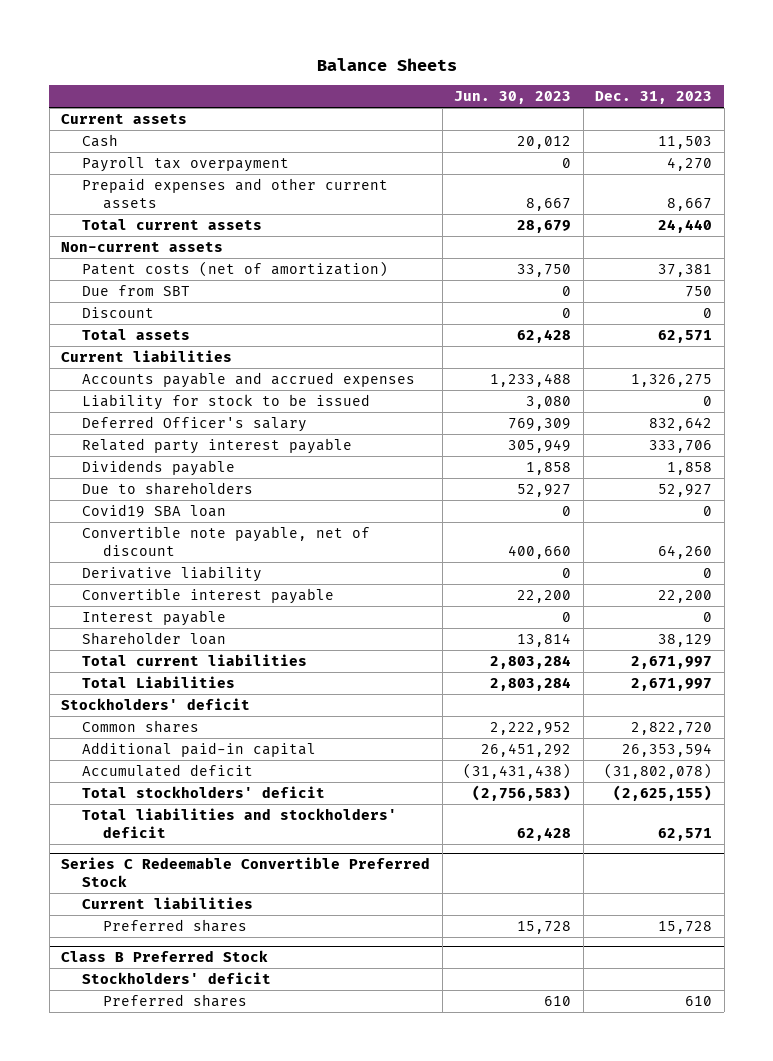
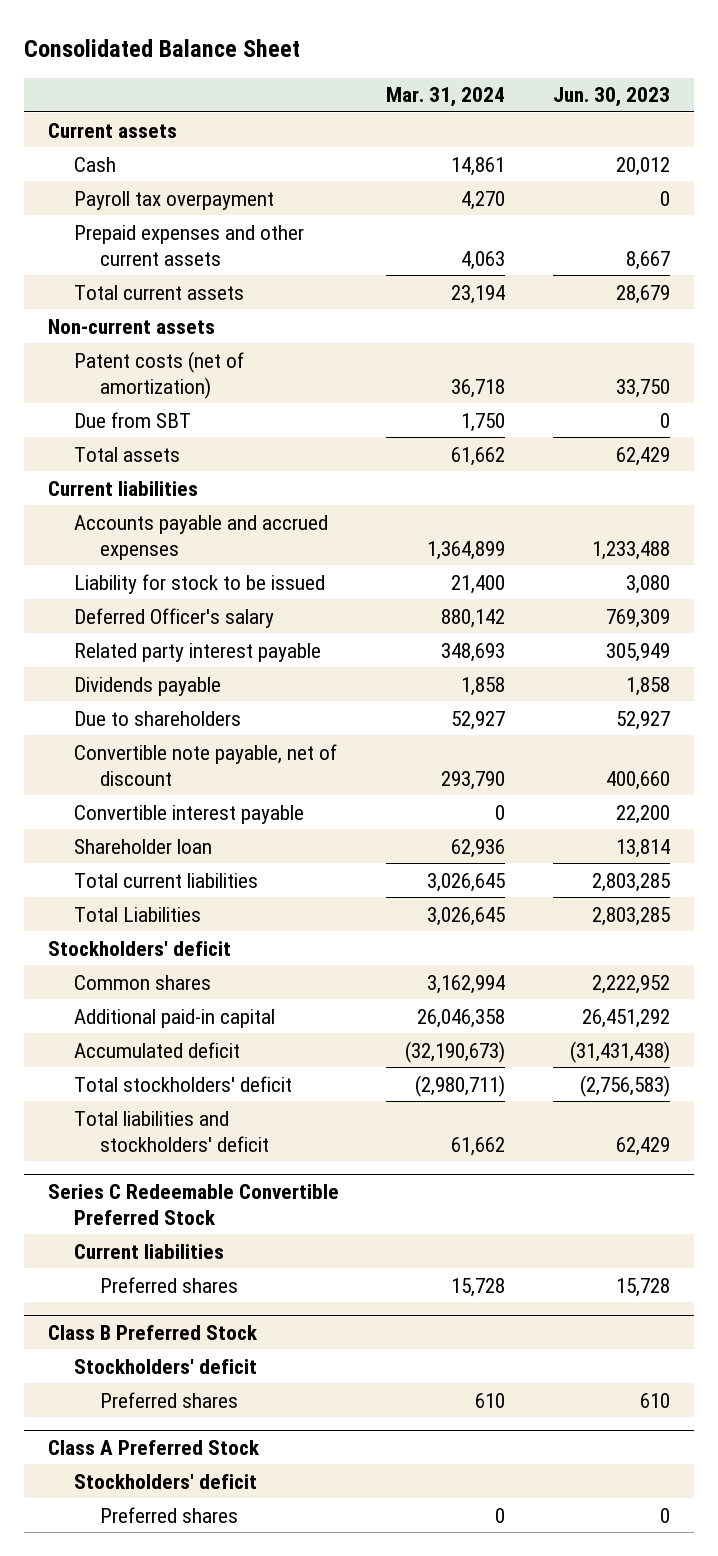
- Balance Sheets
+ Consolidated Balance Sheet
- | Jun. 30, 2023 | Dec. 31, 2023
+ | Mar. 31, 2024 | Jun. 30, 2023
- Discount | 0 | 0
- Total assets | 62,428 | 62,571
+ Total assets | 61,662 | 62,429
- Covid19 SBA loan | 0 | 0
- Derivative liability | 0 | 0
- Interest payable | 0 | 0
- Total current liabilities | 2,803,284 | 2,671,997
- Total Liabilities | 2,803,284 | 2,671,997
+ Total current liabilities | 3,026,645 | 2,803,285
+ Total Liabilities | 3,026,645 | 2,803,285
- Total liabilities and stockholders' deficit | 62,428 | 62,571
+ Total liabilities and stockholders' deficit | 61,662 | 62,429
+ Class A Preferred Stock
+ Stockholders' deficit
+ Preferred shares | 0 | 0

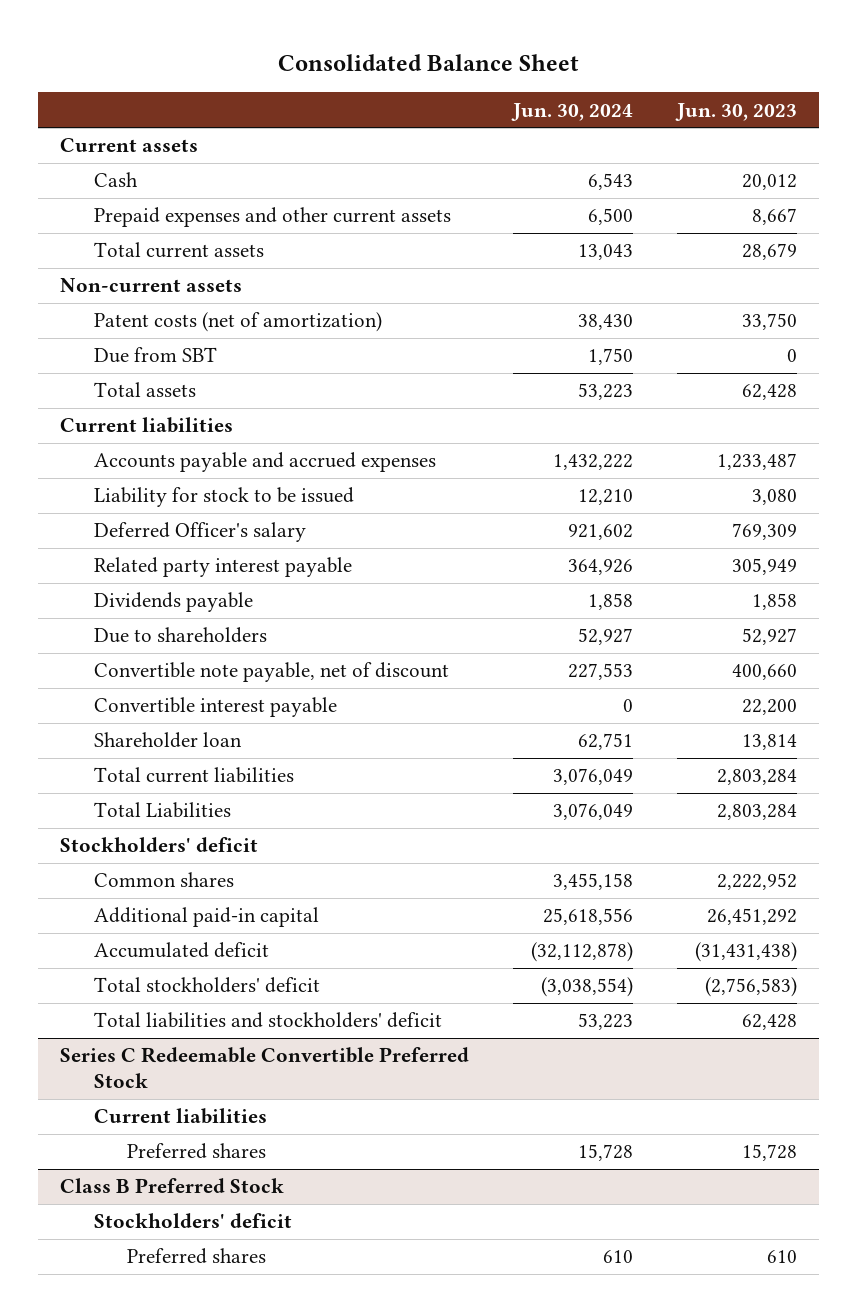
- | Mar. 31, 2024 | Jun. 30, 2023
+ | Jun. 30, 2024 | Jun. 30, 2023
- Payroll tax overpayment | 4,270 | 0
- Total assets | 61,662 | 62,429
+ Total assets | 53,223 | 62,428
- Accounts payable and accrued expenses | 1,364,899 | 1,233,488
+ Accounts payable and accrued expenses | 1,432,222 | 1,233,487
- Total current liabilities | 3,026,645 | 2,803,285
- Total Liabilities | 3,026,645 | 2,803,285
+ Total current liabilities | 3,076,049 | 2,803,284
+ Total Liabilities | 3,076,049 | 2,803,284
- Total liabilities and stockholders' deficit | 61,662 | 62,429
+ Total liabilities and stockholders' deficit | 53,223 | 62,428
- Class A Preferred Stock
- Stockholders' deficit
- Preferred shares | 0 | 0

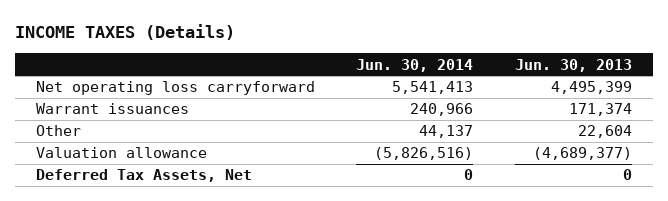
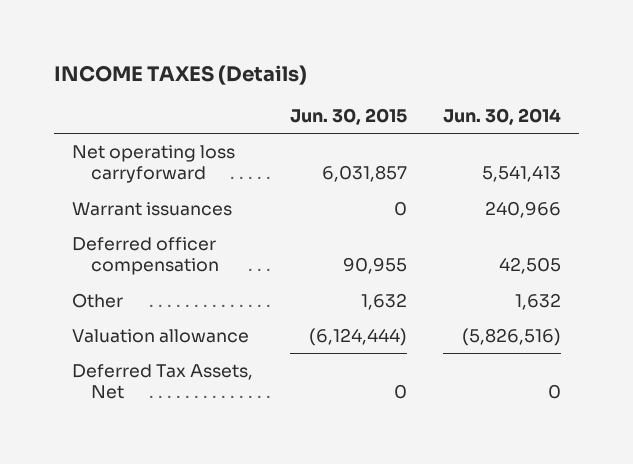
- | Jun. 30, 2014 | Jun. 30, 2013
+ | Jun. 30, 2015 | Jun. 30, 2014
- Other | 44,137 | 22,604
+ Deferred officer compensation | 90,955 | 42,505
+ Other | 1,632 | 1,632

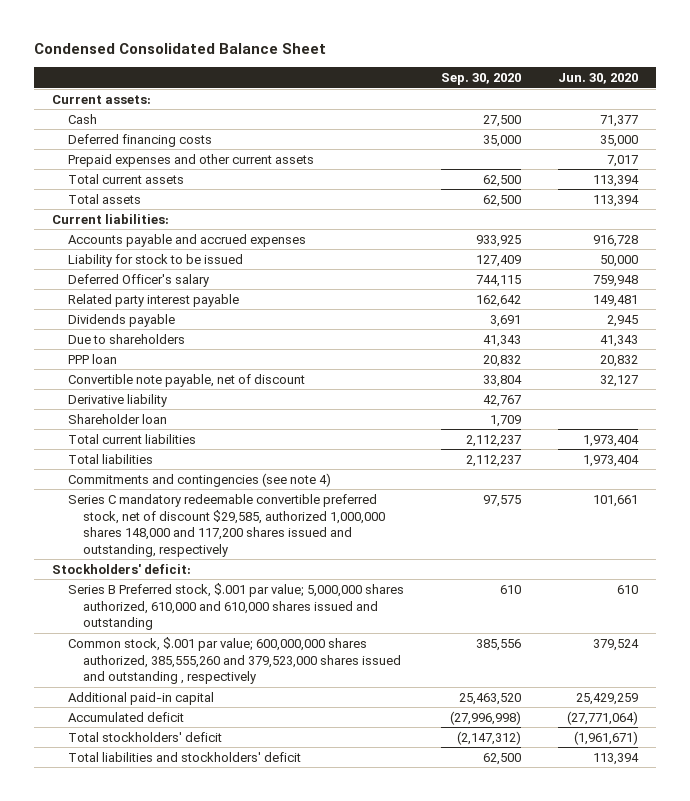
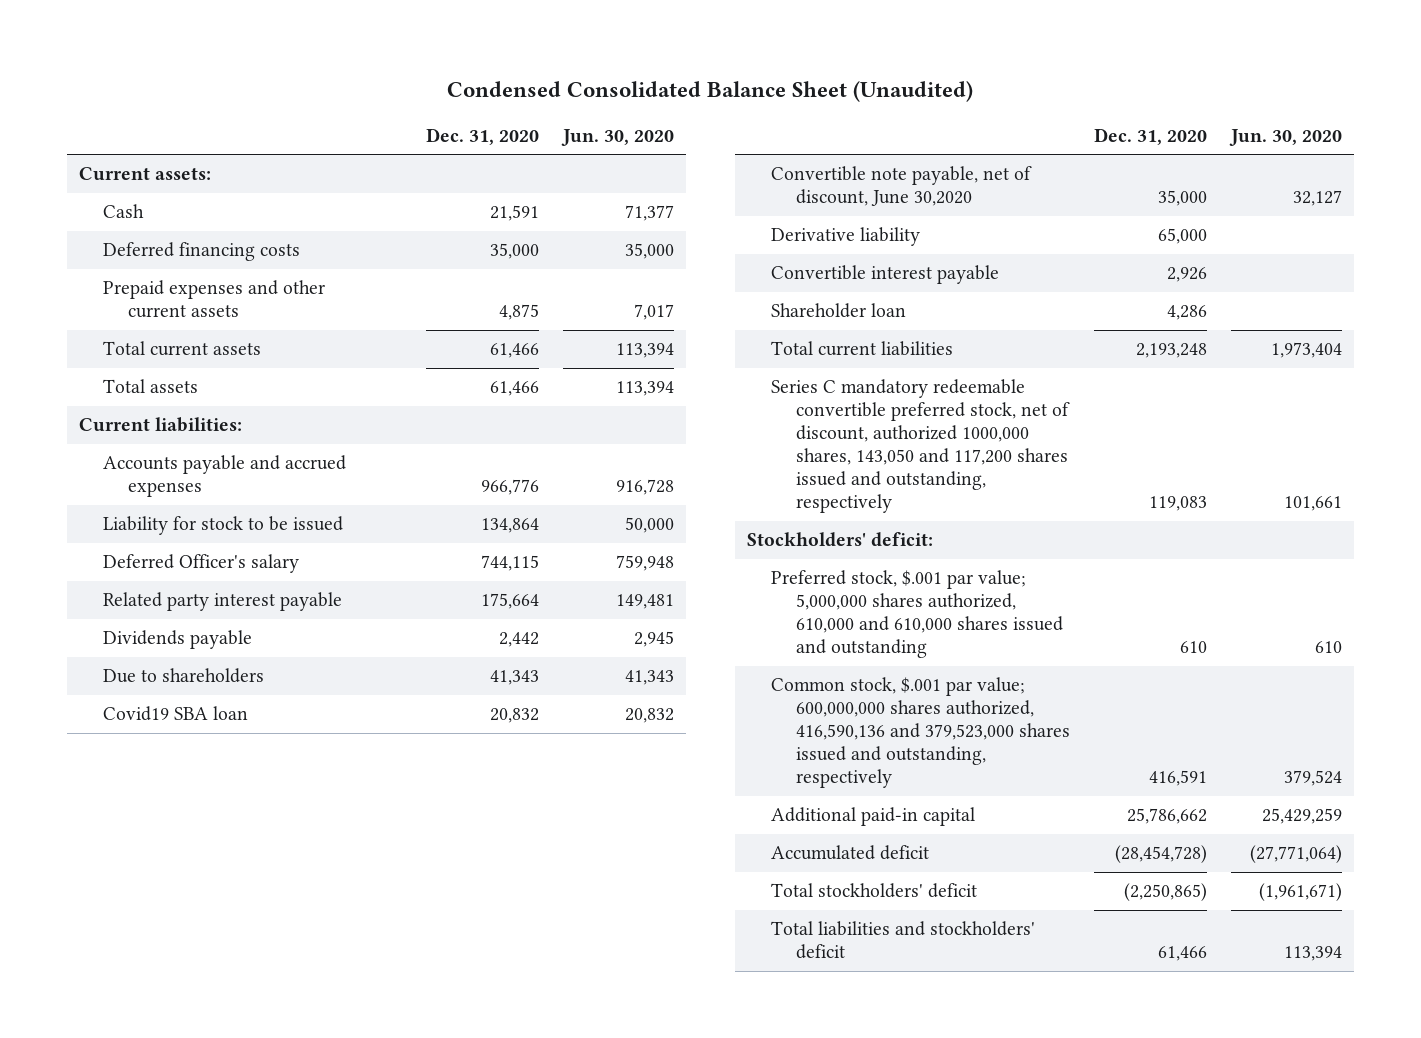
- Condensed Consolidated Balance Sheet
+ Condensed Consolidated Balance Sheet (Unaudited)
- | Sep. 30, 2020 | Jun. 30, 2020
+ | Dec. 31, 2020 | Jun. 30, 2020
- PPP loan | 20,832 | 20,832
- Convertible note payable, net of discount | 33,804 | 32,127
+ Covid19 SBA loan | 20,832 | 20,832
+ Convertible note payable, net of discount, June 30,2020 | 35,000 | 32,127
+ Convertible interest payable | 2,926 |
- Total liabilities | 2,112,237 | 1,973,404
- Commitments and contingencies (see note 4)
- Series C mandatory redeemable convertible preferred stock, net of discount $29,585, authorized 1,000,000 shares 148,000 and 117,200 shares issued and outstanding, respectively | 97,575 | 101,661
+ Series C mandatory redeemable convertible preferred stock, net of discount, authorized 1000,000 shares, 143,050 and 117,200 shares issued and outstanding, respectively | 119,083 | 101,661
- Series B Preferred stock, $.001 par value; 5,000,000 shares authorized, 610,000 and 610,000 shares issued and outstanding | 610 | 610
- Common stock, $.001 par value; 600,000,000 shares authorized, 385,555,260 and 379,523,000 shares issued and outstanding , respectively | 385,556 | 379,524
+ Preferred stock, $.001 par value; 5,000,000 shares authorized, 610,000 and 610,000 shares issued and outstanding | 610 | 610
+ Common stock, $.001 par value; 600,000,000 shares authorized, 416,590,136 and 379,523,000 shares issued and outstanding, respectively | 416,591 | 379,524

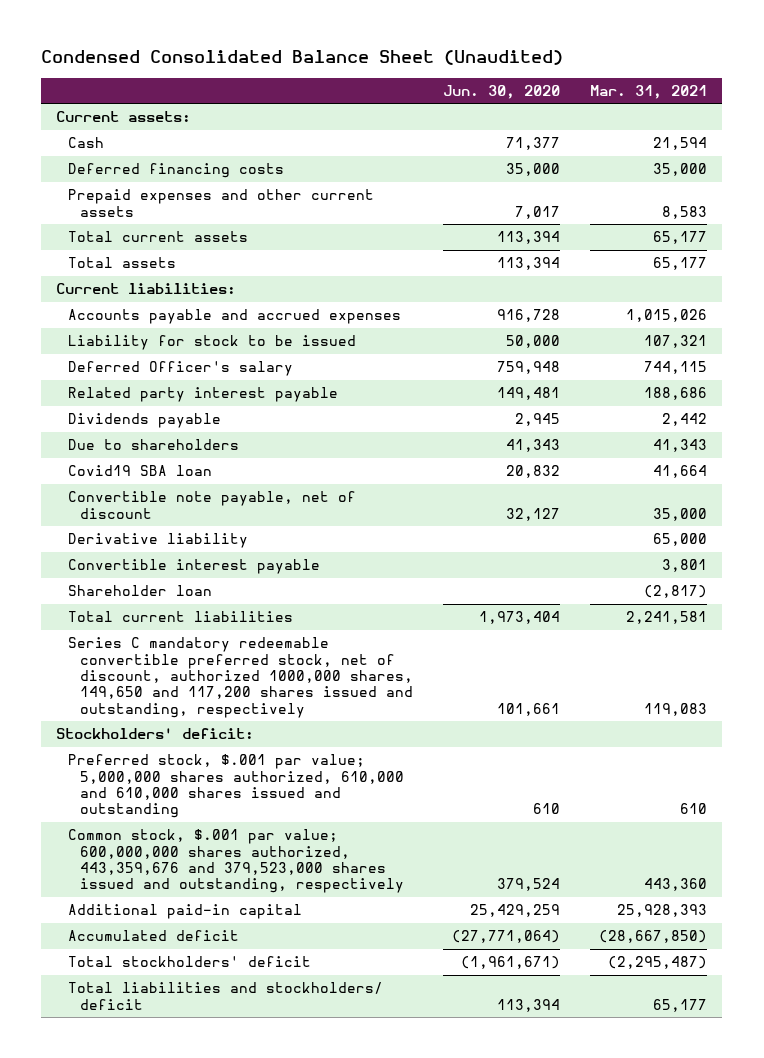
- | Dec. 31, 2020 | Jun. 30, 2020
+ | Jun. 30, 2020 | Mar. 31, 2021
- Convertible note payable, net of discount, June 30,2020 | 35,000 | 32,127
+ Convertible note payable, net of discount | 32,127 | 35,000
- Series C mandatory redeemable convertible preferred stock, net of discount, authorized 1000,000 shares, 143,050 and 117,200 shares issued and outstanding, respectively | 119,083 | 101,661
+ Series C mandatory redeemable convertible preferred stock, net of discount, authorized 1000,000 shares, 149,650 and 117,200 shares issued and outstanding, respectively | 101,661 | 119,083
- Common stock, $.001 par value; 600,000,000 shares authorized, 416,590,136 and 379,523,000 shares issued and outstanding, respectively | 416,591 | 379,524
+ Common stock, $.001 par value; 600,000,000 shares authorized, 443,359,676 and 379,523,000 shares issued and outstanding, respectively | 379,524 | 443,360
- Total liabilities and stockholders' deficit | 61,466 | 113,394
+ Total liabilities and stockholders/ deficit | 113,394 | 65,177

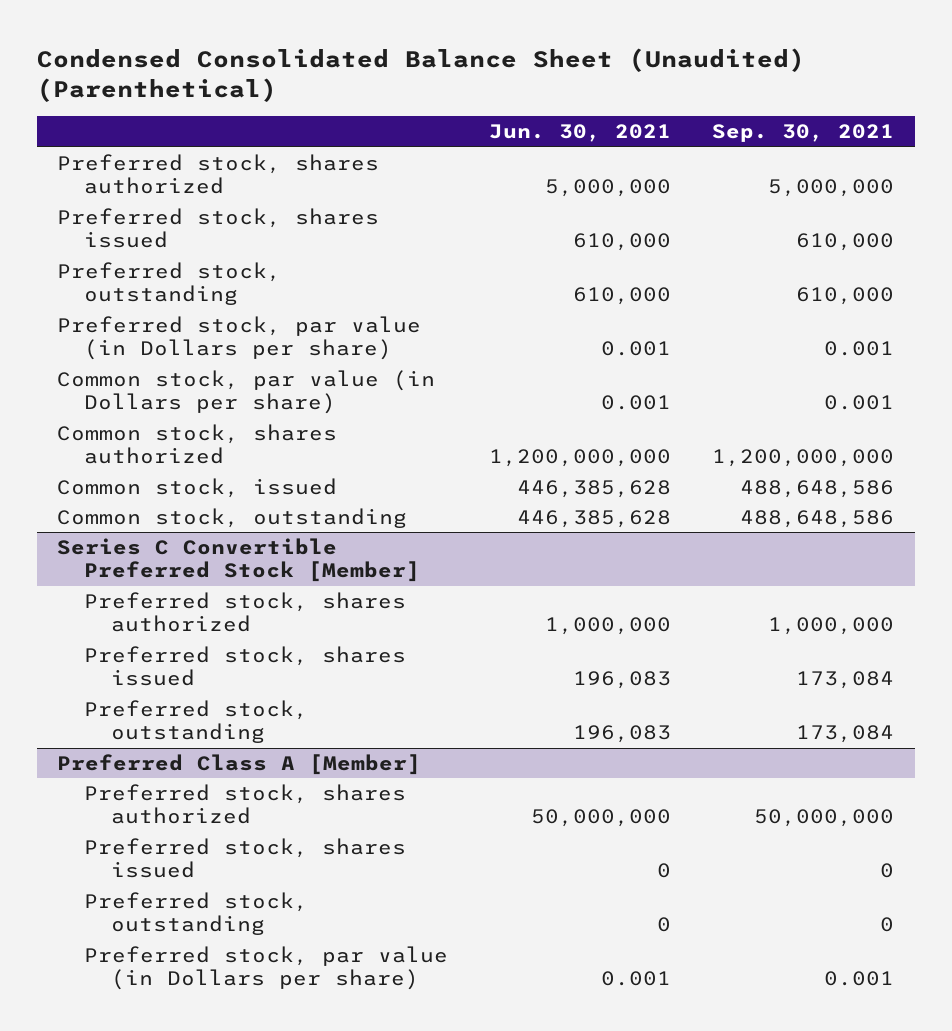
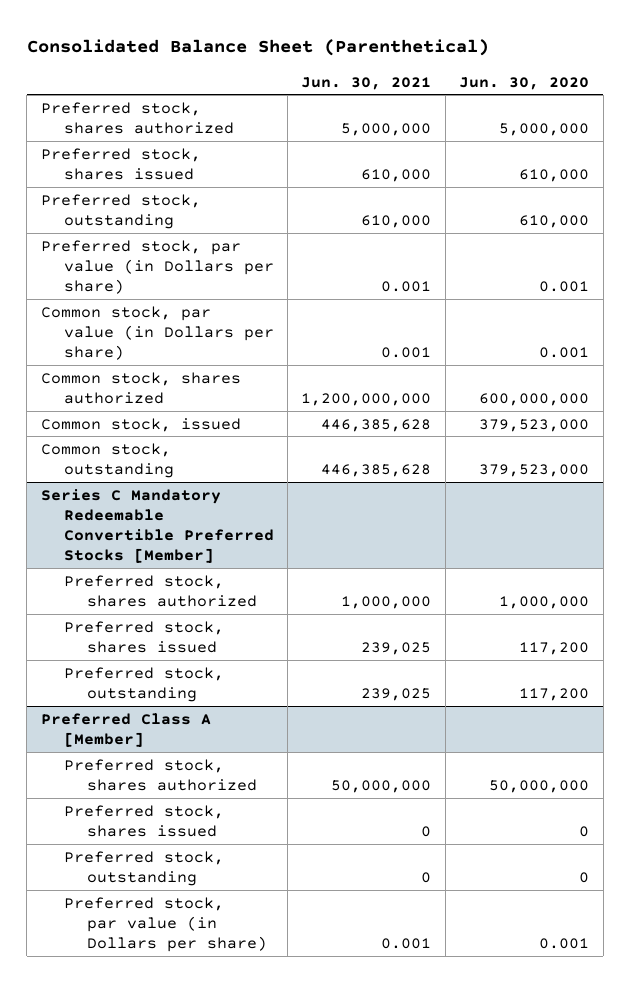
- Condensed Consolidated Balance Sheet (Unaudited) (Parenthetical)
+ Consolidated Balance Sheet (Parenthetical)
- | Jun. 30, 2021 | Sep. 30, 2021
+ | Jun. 30, 2021 | Jun. 30, 2020
- Series C Convertible Preferred Stock [Member]
+ Series C Mandatory Redeemable Convertible Preferred Stocks [Member]
- Preferred stock, shares issued | 196,083 | 173,084
- Preferred stock, outstanding | 196,083 | 173,084
+ Preferred stock, shares issued | 239,025 | 117,200
+ Preferred stock, outstanding | 239,025 | 117,200

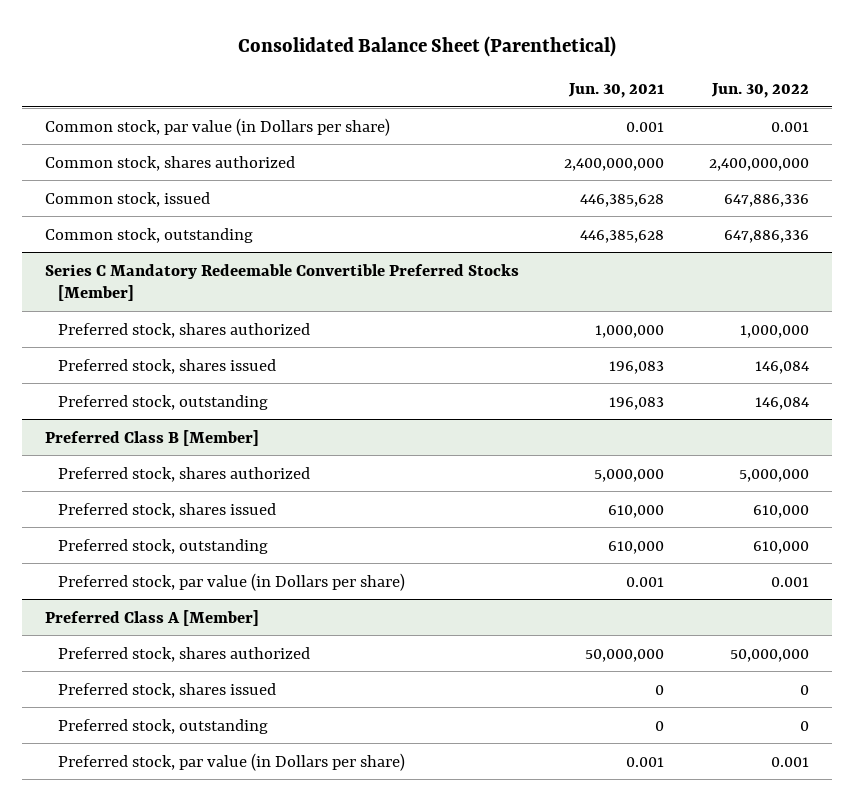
- | Jun. 30, 2021 | Jun. 30, 2020
+ | Jun. 30, 2021 | Jun. 30, 2022
- Preferred stock, shares authorized | 5,000,000 | 5,000,000
- Preferred stock, shares issued | 610,000 | 610,000
- Preferred stock, outstanding | 610,000 | 610,000
- Preferred stock, par value (in Dollars per share) | 0.001 | 0.001
- Common stock, shares authorized | 1,200,000,000 | 600,000,000
+ Common stock, shares authorized | 2,400,000,000 | 2,400,000,000
@ Series C Mandatory Redeemable Convertible Preferred Stocks [Member]
- Preferred stock, shares issued | 239,025 | 117,200
- Preferred stock, outstanding | 239,025 | 117,200
+ Preferred stock, shares issued | 196,083 | 146,084
+ Preferred stock, outstanding | 196,083 | 146,084
+ Preferred Class B [Member]
+ Preferred stock, shares authorized | 5,000,000 | 5,000,000
+ Preferred stock, shares issued | 610,000 | 610,000
+ Preferred stock, outstanding | 610,000 | 610,000
+ Preferred stock, par value (in Dollars per share) | 0.001 | 0.001

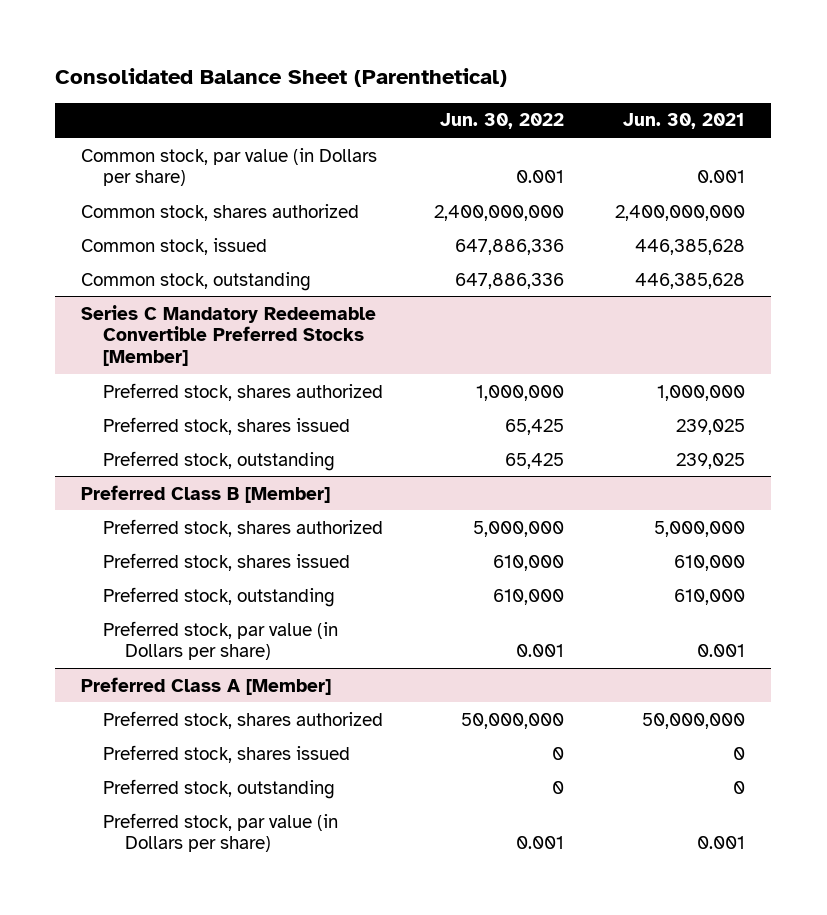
- | Jun. 30, 2021 | Jun. 30, 2022
+ | Jun. 30, 2022 | Jun. 30, 2021
@ Series C Mandatory Redeemable Convertible Preferred Stocks [Member]
- Preferred stock, shares issued | 196,083 | 146,084
- Preferred stock, outstanding | 196,083 | 146,084
+ Preferred stock, shares issued | 65,425 | 239,025
+ Preferred stock, outstanding | 65,425 | 239,025

